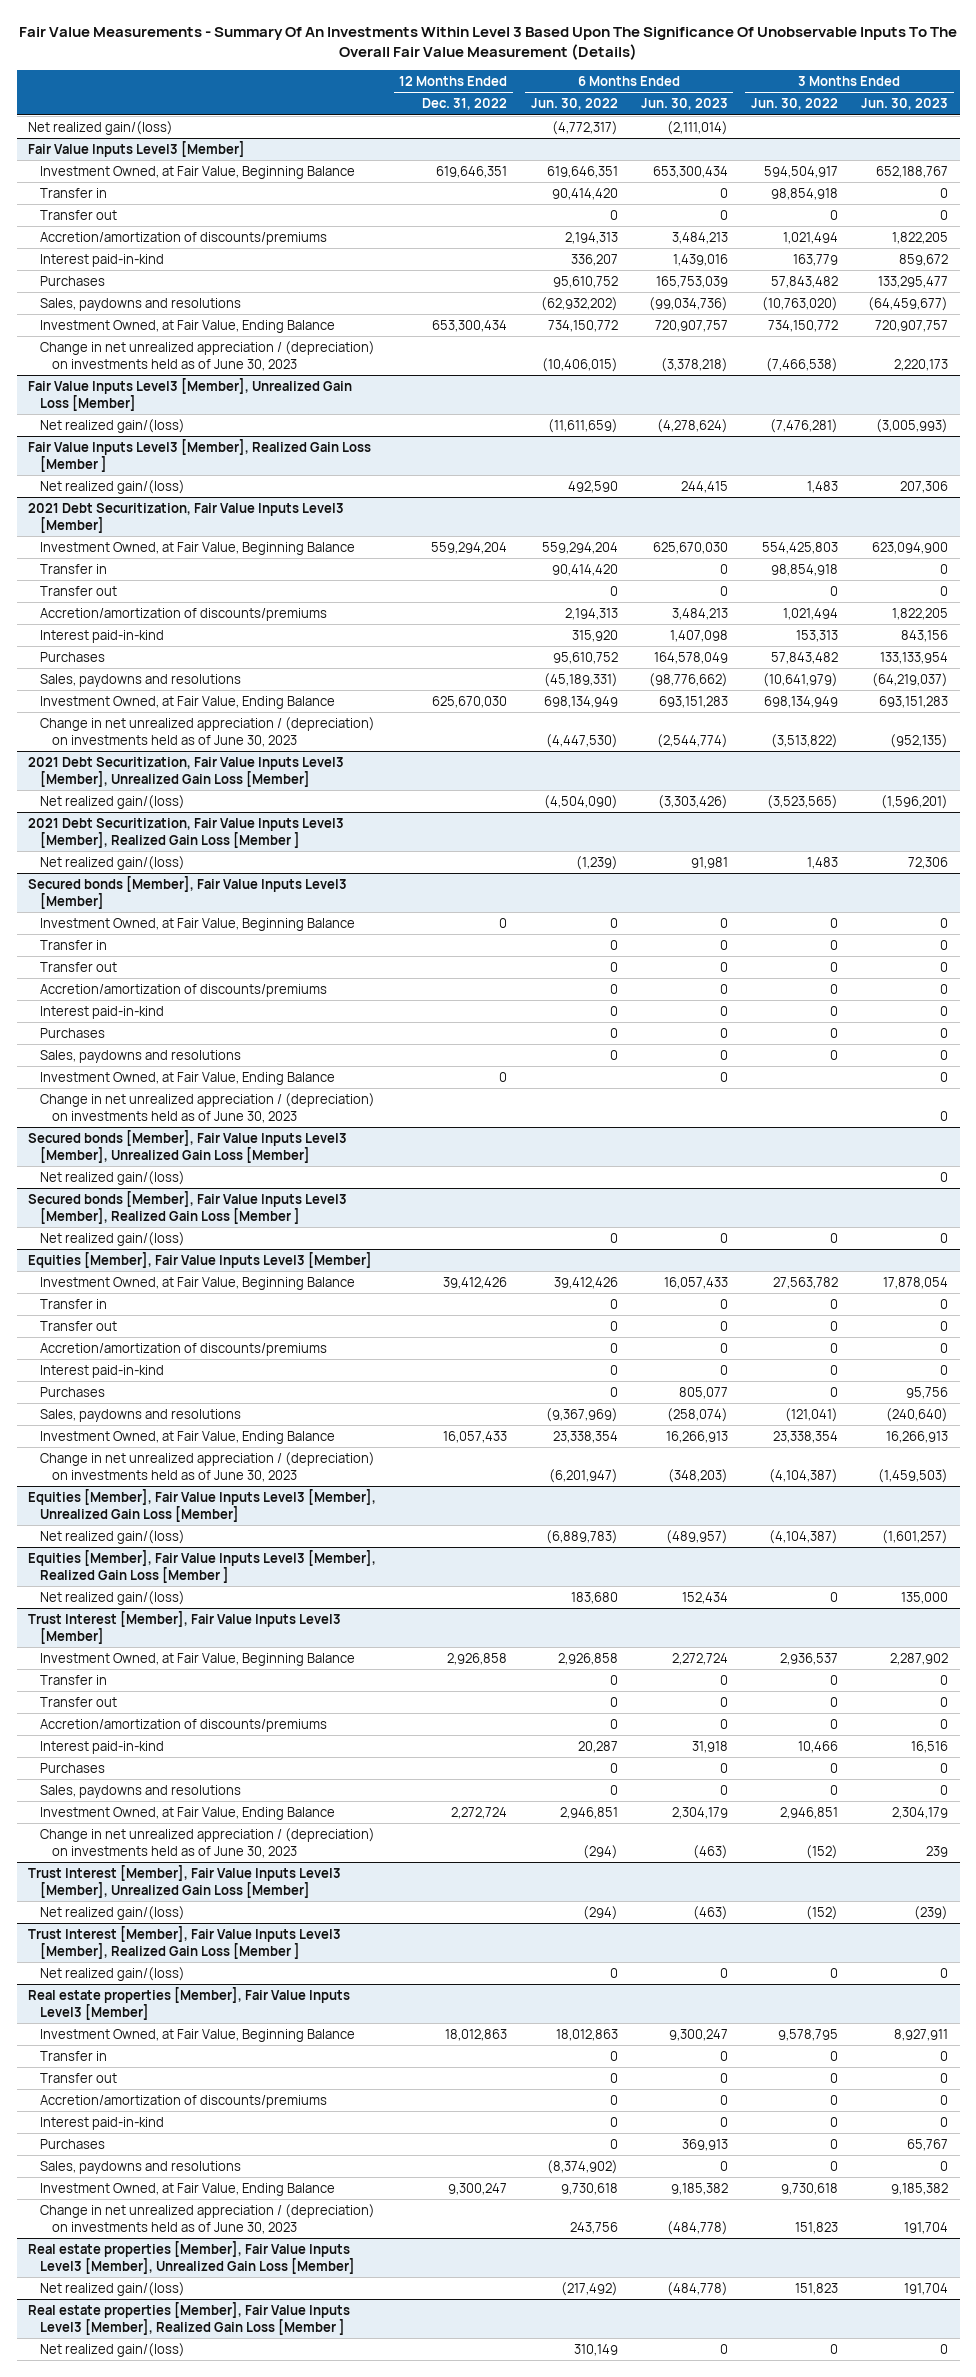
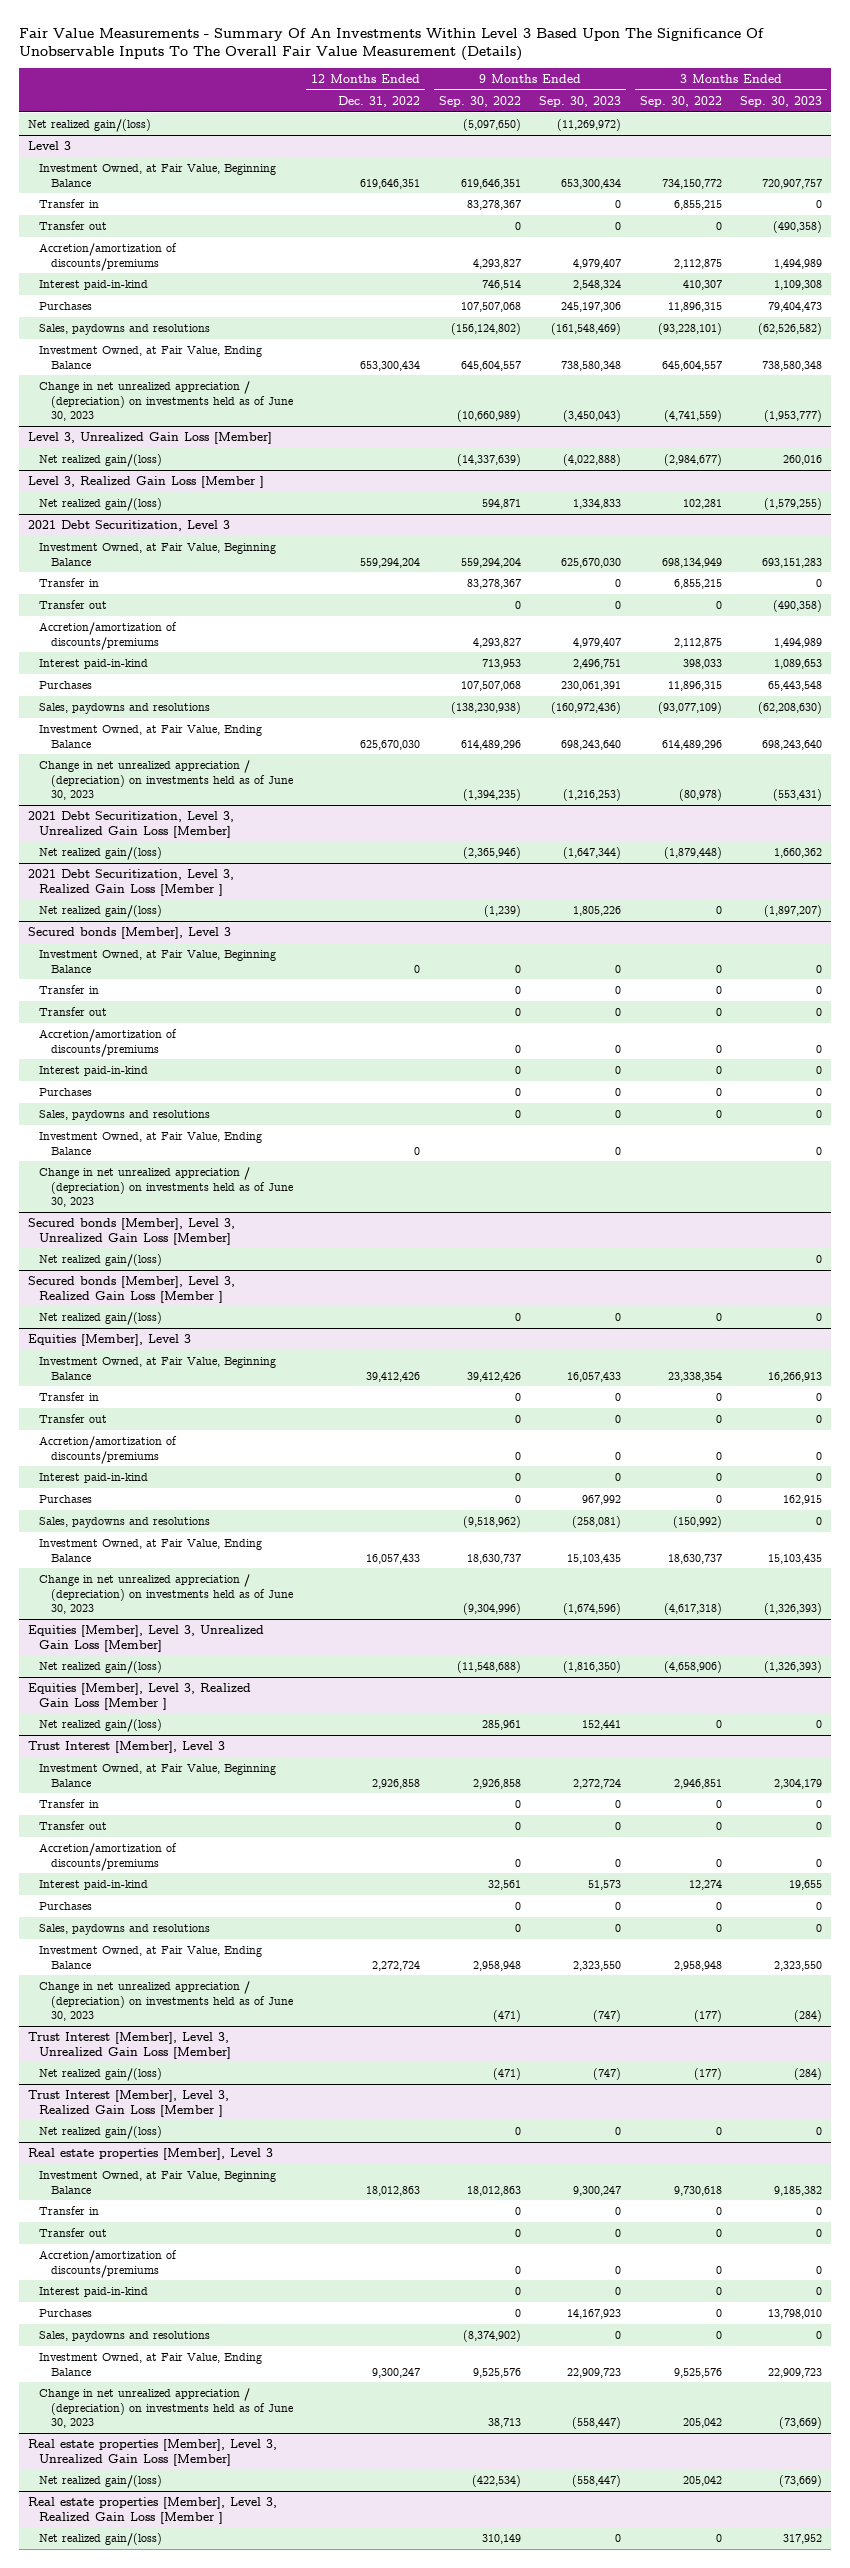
- | 12 Months Ended Dec. 31, 2022 | 6 Months Ended Jun. 30, 2022 | 6 Months Ended Jun. 30, 2023 | 3 Months Ended Jun. 30, 2022 | 3 Months Ended Jun. 30, 2023
+ | 12 Months Ended Dec. 31, 2022 | 9 Months Ended Sep. 30, 2022 | 9 Months Ended Sep. 30, 2023 | 3 Months Ended Sep. 30, 2022 | 3 Months Ended Sep. 30, 2023
- Fair Value Inputs Level3 [Member]
+ Level 3
- Fair Value Inputs Level3 [Member], Unrealized Gain Loss [Member]
- Net realized gain/(loss) | | (11,611,659) | (4,278,624) | (7,476,281) | (3,005,993)
- Fair Value Inputs Level3 [Member], Realized Gain Loss [Member ]
- Net realized gain/(loss) | | 492,590 | 244,415 | 1,483 | 207,306
- 2021 Debt Securitization, Fair Value Inputs Level3 [Member]
+ Level 3, Unrealized Gain Loss [Member]
+ Net realized gain/(loss) | | (14,337,639) | (4,022,888) | (2,984,677) | 260,016
+ Level 3, Realized Gain Loss [Member ]
+ Net realized gain/(loss) | | 594,871 | 1,334,833 | 102,281 | (1,579,255)
+ 2021 Debt Securitization, Level 3
- 2021 Debt Securitization, Fair Value Inputs Level3 [Member], Unrealized Gain Loss [Member]
+ 2021 Debt Securitization, Level 3, Unrealized Gain Loss [Member]
- 2021 Debt Securitization, Fair Value Inputs Level3 [Member], Realized Gain Loss [Member ]
+ 2021 Debt Securitization, Level 3, Realized Gain Loss [Member ]
- Secured bonds [Member], Fair Value Inputs Level3 [Member]
- Investment Owned, at Fair Value, Beginning Balance | 0 | 0 | 0 | 0 | 0
- Transfer in | | 0 | 0 | 0 | 0
- Transfer out | | 0 | 0 | 0 | 0
- Accretion/amortization of discounts/premiums | | 0 | 0 | 0 | 0
- Interest paid-in-kind | | 0 | 0 | 0 | 0
- Purchases | | 0 | 0 | 0 | 0
- Sales, paydowns and resolutions | | 0 | 0 | 0 | 0
- Investment Owned, at Fair Value, Ending Balance | 0 | | 0 | | 0
- Change in net unrealized appreciation / (depreciation) on investments held as of June 30, 2023 | | | | | 0
- Secured bonds [Member], Fair Value Inputs Level3 [Member], Unrealized Gain Loss [Member]
- Net realized gain/(loss) | | | | | 0
- Secured bonds [Member], Fair Value Inputs Level3 [Member], Realized Gain Loss [Member ]
- Net realized gain/(loss) | | 0 | 0 | 0 | 0
- Equities [Member], Fair Value Inputs Level3 [Member]
+ Secured bonds [Member], Level 3
+ Investment Owned, at Fair Value, Beginning Balance | 0 | 0 | 0 | 0 | 0
+ Transfer in | | 0 | 0 | 0 | 0
+ Transfer out | | 0 | 0 | 0 | 0
+ Accretion/amortization of discounts/premiums | | 0 | 0 | 0 | 0
+ Interest paid-in-kind | | 0 | 0 | 0 | 0
+ Purchases | | 0 | 0 | 0 | 0
+ Sales, paydowns and resolutions | | 0 | 0 | 0 | 0
+ Investment Owned, at Fair Value, Ending Balance | 0 | | 0 | | 0
+ Change in net unrealized appreciation / (depreciation) on investments held as of June 30, 2023
+ Secured bonds [Member], Level 3, Unrealized Gain Loss [Member]
+ Net realized gain/(loss) | | | | | 0
+ Secured bonds [Member], Level 3, Realized Gain Loss [Member ]
+ Net realized gain/(loss) | | 0 | 0 | 0 | 0
+ Equities [Member], Level 3
- Equities [Member], Fair Value Inputs Level3 [Member], Unrealized Gain Loss [Member]
- Net realized gain/(loss) | | (6,889,783) | (489,957) | (4,104,387) | (1,601,257)
- Equities [Member], Fair Value Inputs Level3 [Member], Realized Gain Loss [Member ]
- Net realized gain/(loss) | | 183,680 | 152,434 | 0 | 135,000
- Trust Interest [Member], Fair Value Inputs Level3 [Member]
+ Equities [Member], Level 3, Unrealized Gain Loss [Member]
+ Net realized gain/(loss) | | (11,548,688) | (1,816,350) | (4,658,906) | (1,326,393)
+ Equities [Member], Level 3, Realized Gain Loss [Member ]
+ Net realized gain/(loss) | | 285,961 | 152,441 | 0 | 0
+ Trust Interest [Member], Level 3
- Trust Interest [Member], Fair Value Inputs Level3 [Member], Unrealized Gain Loss [Member]
- Net realized gain/(loss) | | (294) | (463) | (152) | (239)
- Trust Interest [Member], Fair Value Inputs Level3 [Member], Realized Gain Loss [Member ]
- Net realized gain/(loss) | | 0 | 0 | 0 | 0
- Real estate properties [Member], Fair Value Inputs Level3 [Member]
+ Trust Interest [Member], Level 3, Unrealized Gain Loss [Member]
+ Net realized gain/(loss) | | (471) | (747) | (177) | (284)
+ Trust Interest [Member], Level 3, Realized Gain Loss [Member ]
+ Net realized gain/(loss) | | 0 | 0 | 0 | 0
+ Real estate properties [Member], Level 3
- Real estate properties [Member], Fair Value Inputs Level3 [Member], Unrealized Gain Loss [Member]
+ Real estate properties [Member], Level 3, Unrealized Gain Loss [Member]
- Real estate properties [Member], Fair Value Inputs Level3 [Member], Realized Gain Loss [Member ]
+ Real estate properties [Member], Level 3, Realized Gain Loss [Member ]

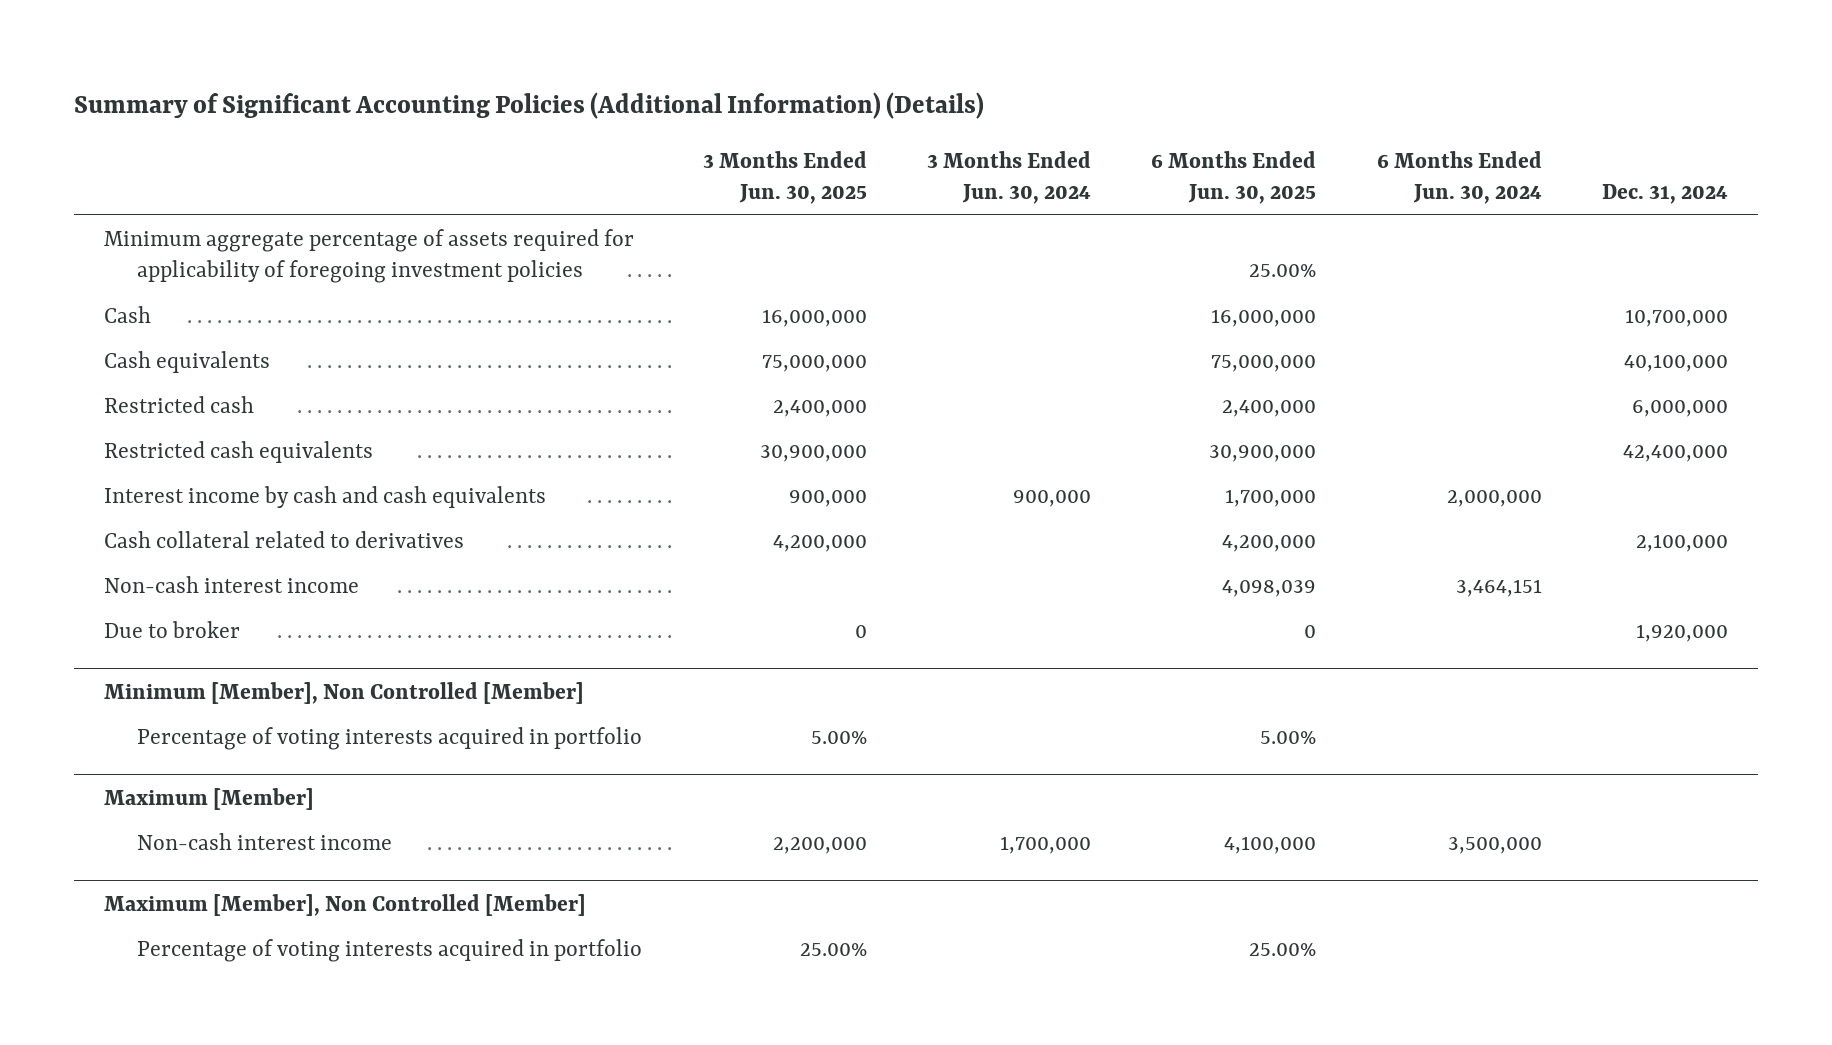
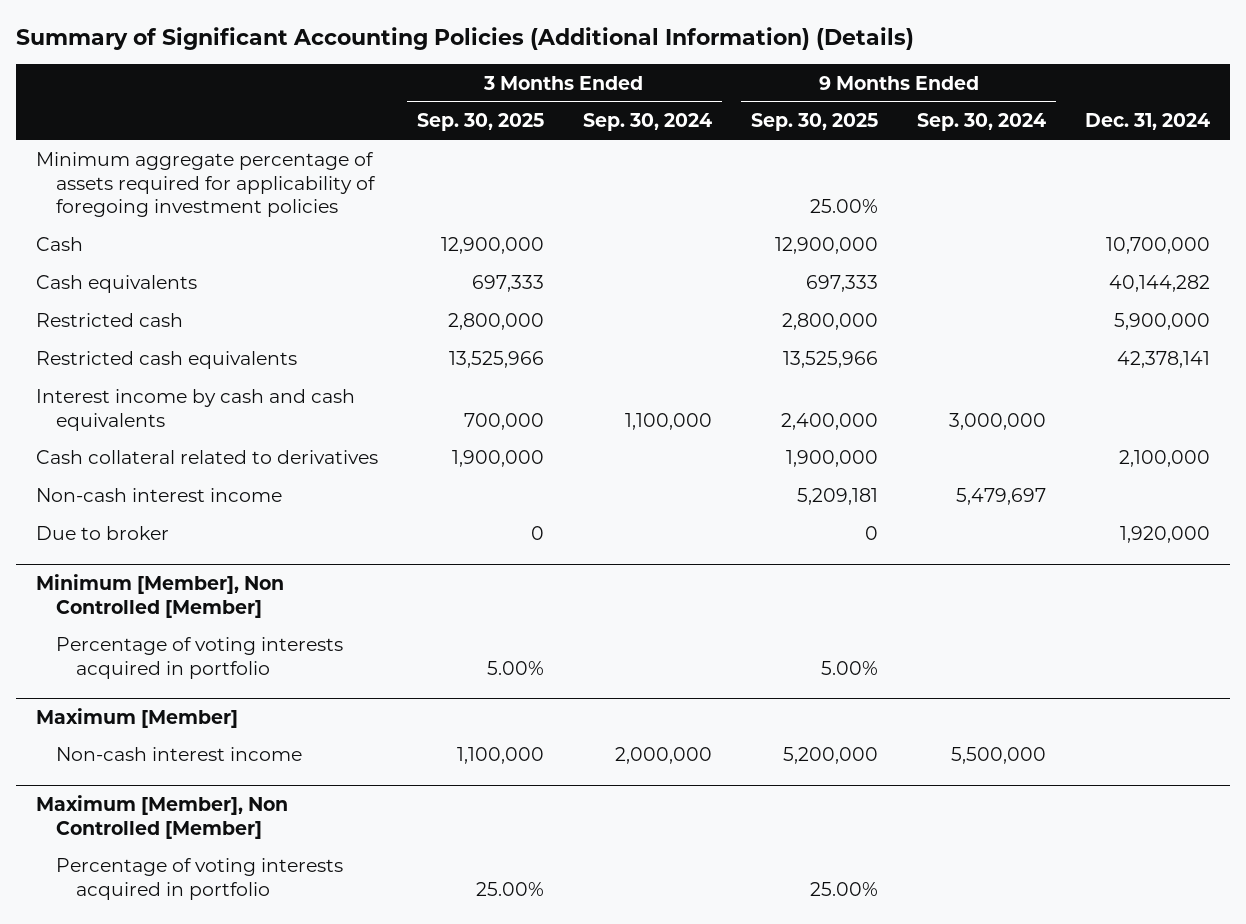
- | 3 Months Ended Jun. 30, 2025 | 3 Months Ended Jun. 30, 2024 | 6 Months Ended Jun. 30, 2025 | 6 Months Ended Jun. 30, 2024 | Dec. 31, 2024
+ | 3 Months Ended Sep. 30, 2025 | 3 Months Ended Sep. 30, 2024 | 9 Months Ended Sep. 30, 2025 | 9 Months Ended Sep. 30, 2024 | Dec. 31, 2024
- Cash equivalents | 75,000,000 | | 75,000,000 | | 40,100,000
- Restricted cash | 2,400,000 | | 2,400,000 | | 6,000,000
- Restricted cash equivalents | 30,900,000 | | 30,900,000 | | 42,400,000
+ Cash equivalents | 697,333 | | 697,333 | | 40,144,282
+ Restricted cash | 2,800,000 | | 2,800,000 | | 5,900,000
+ Restricted cash equivalents | 13,525,966 | | 13,525,966 | | 42,378,141

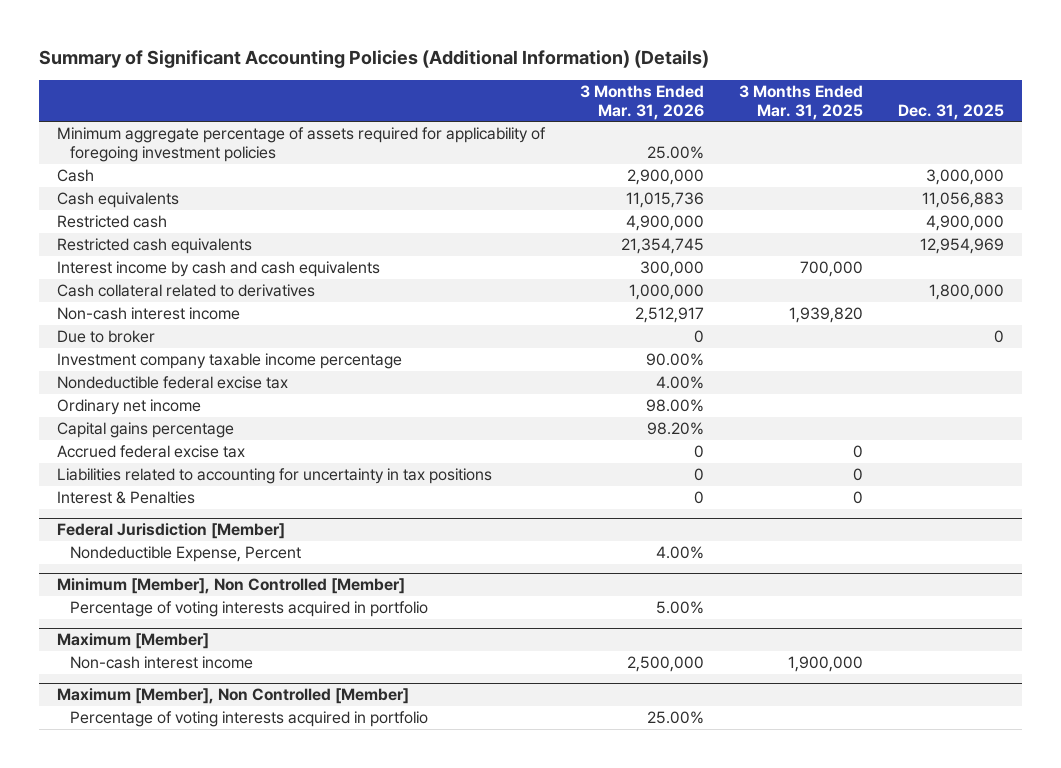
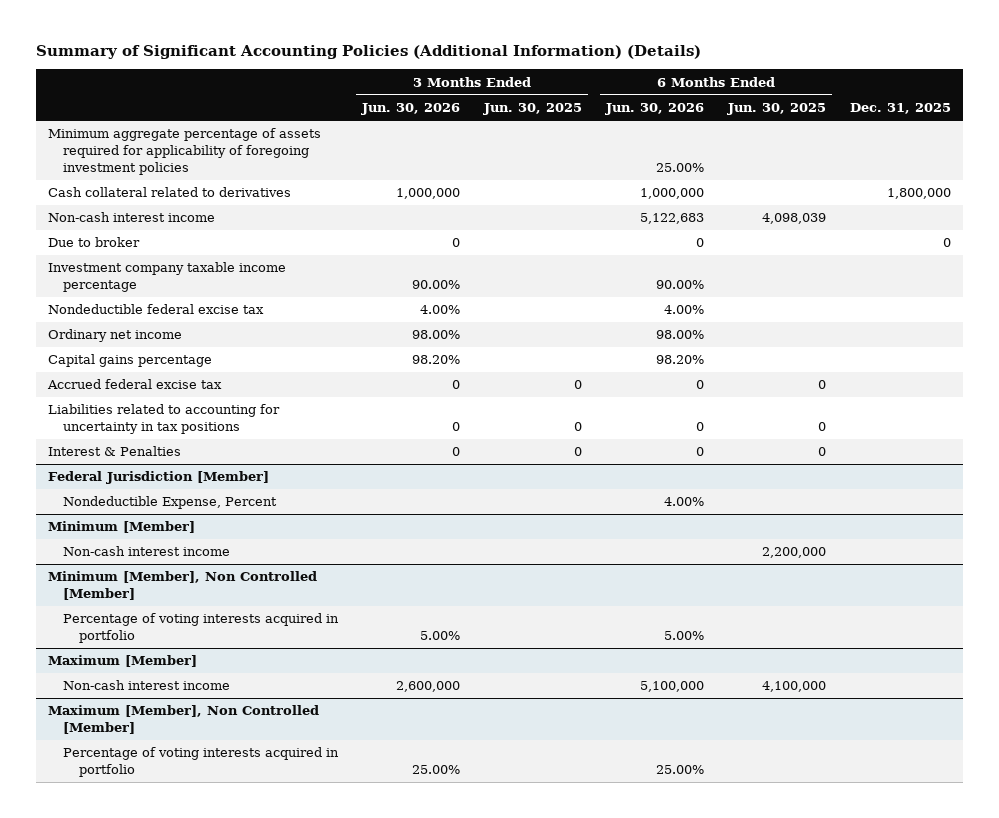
- | 3 Months Ended Mar. 31, 2026 | 3 Months Ended Mar. 31, 2025 | Dec. 31, 2025
+ | 3 Months Ended Jun. 30, 2026 | 3 Months Ended Jun. 30, 2025 | 6 Months Ended Jun. 30, 2026 | 6 Months Ended Jun. 30, 2025 | Dec. 31, 2025
- Cash | 2,900,000 | | 3,000,000
- Cash equivalents | 11,015,736 | | 11,056,883
- Restricted cash | 4,900,000 | | 4,900,000
- Restricted cash equivalents | 21,354,745 | | 12,954,969
- Interest income by cash and cash equivalents | 300,000 | 700,000 |
+ Minimum [Member]
+ Non-cash interest income | | | | 2,200,000 |

